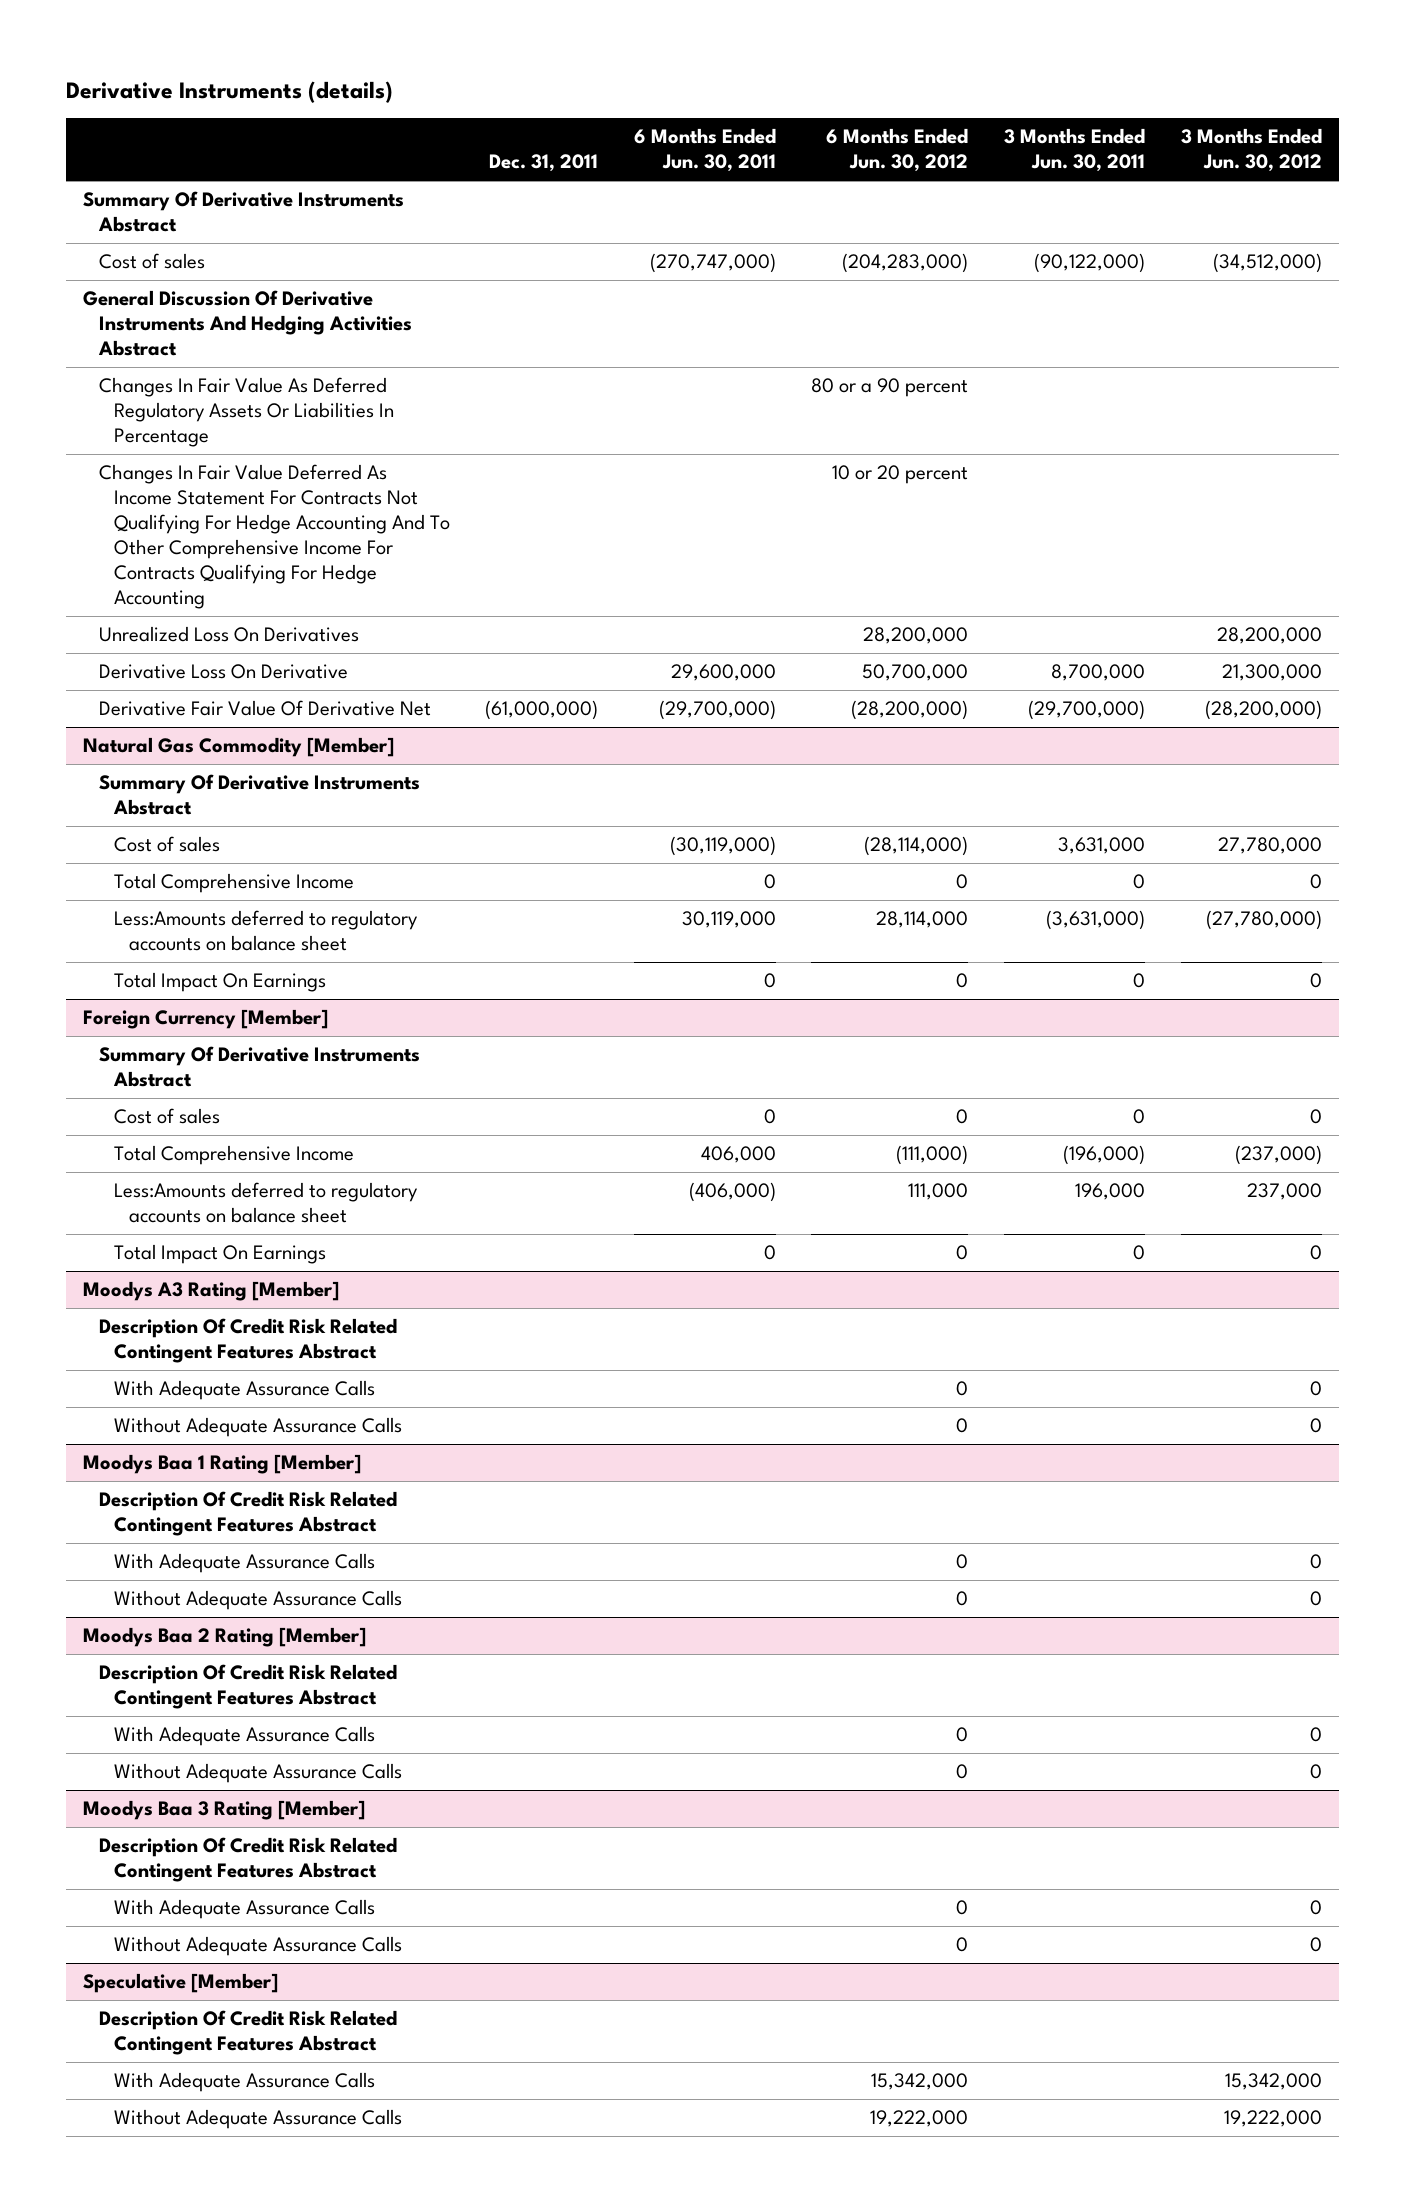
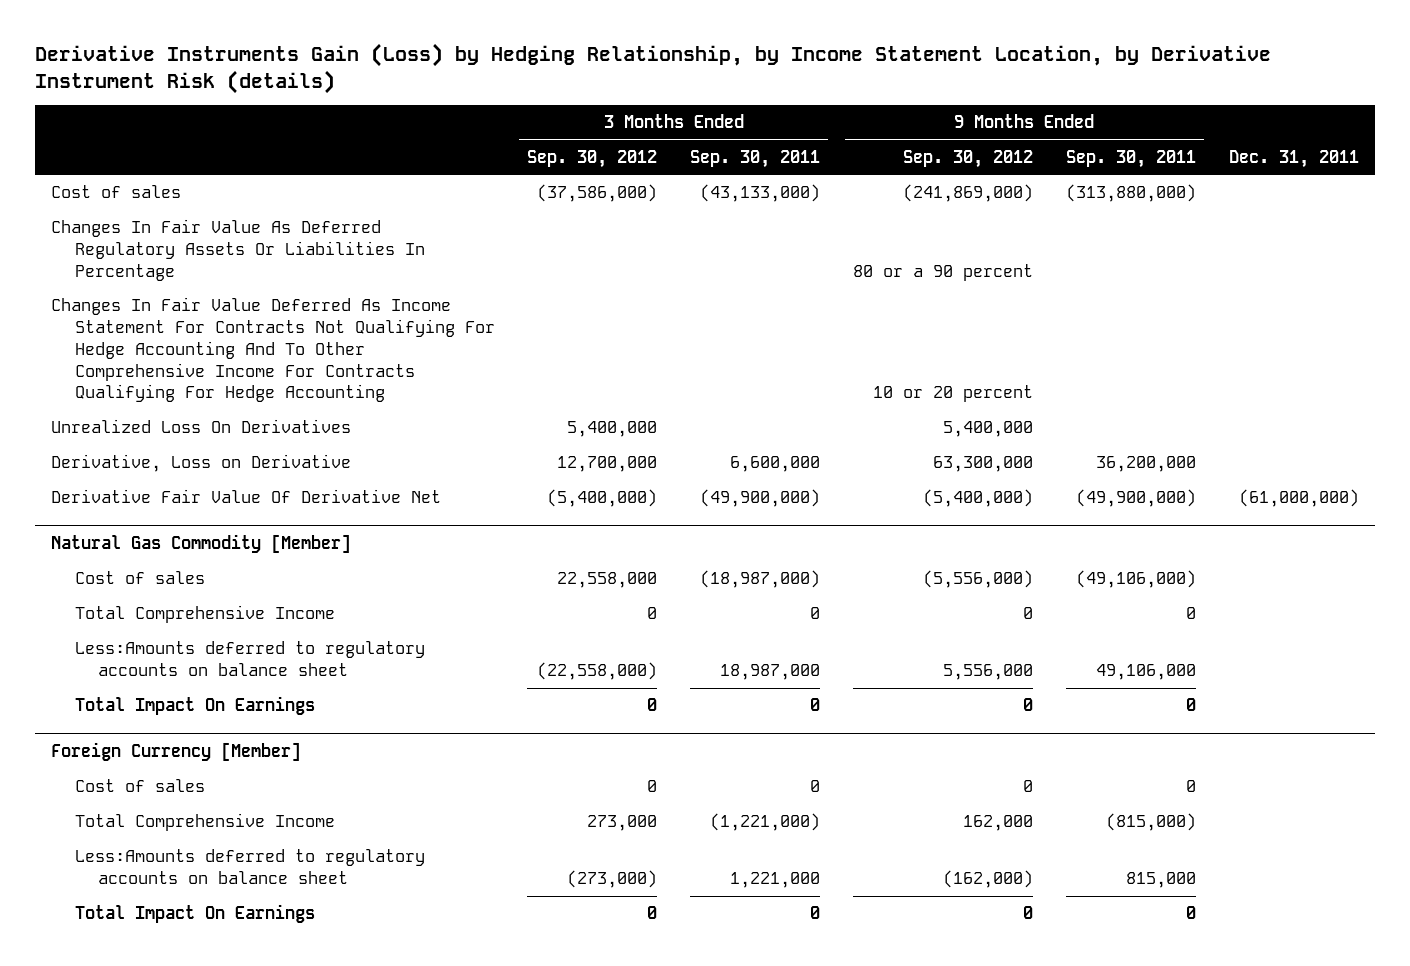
- Derivative Instruments (details)
+ Derivative Instruments Gain (Loss) by Hedging Relationship, by Income Statement Location, by Derivative Instrument Risk (details)
- | Dec. 31, 2011 | 6 Months Ended Jun. 30, 2011 | 6 Months Ended Jun. 30, 2012 | 3 Months Ended Jun. 30, 2011 | 3 Months Ended Jun. 30, 2012
+ | 3 Months Ended Sep. 30, 2012 | 3 Months Ended Sep. 30, 2011 | 9 Months Ended Sep. 30, 2012 | 9 Months Ended Sep. 30, 2011 | Dec. 31, 2011
- Summary Of Derivative Instruments Abstract
- General Discussion Of Derivative Instruments And Hedging Activities Abstract
- Derivative Loss On Derivative | | 29,600,000 | 50,700,000 | 8,700,000 | 21,300,000
+ Derivative, Loss on Derivative | 12,700,000 | 6,600,000 | 63,300,000 | 36,200,000 |
@ Natural Gas Commodity [Member]
- Summary Of Derivative Instruments Abstract
@ Foreign Currency [Member]
- Summary Of Derivative Instruments Abstract
- Moodys A3 Rating [Member]
- Description Of Credit Risk Related Contingent Features Abstract
- With Adequate Assurance Calls | | | 0 | | 0
- Without Adequate Assurance Calls | | | 0 | | 0
- Moodys Baa 1 Rating [Member]
- Description Of Credit Risk Related Contingent Features Abstract
- With Adequate Assurance Calls | | | 0 | | 0
- Without Adequate Assurance Calls | | | 0 | | 0
- Moodys Baa 2 Rating [Member]
- Description Of Credit Risk Related Contingent Features Abstract
- With Adequate Assurance Calls | | | 0 | | 0
- Without Adequate Assurance Calls | | | 0 | | 0
- Moodys Baa 3 Rating [Member]
- Description Of Credit Risk Related Contingent Features Abstract
- With Adequate Assurance Calls | | | 0 | | 0
- Without Adequate Assurance Calls | | | 0 | | 0
- Speculative [Member]
- Description Of Credit Risk Related Contingent Features Abstract
- With Adequate Assurance Calls | | | 15,342,000 | | 15,342,000
- Without Adequate Assurance Calls | | | 19,222,000 | | 19,222,000

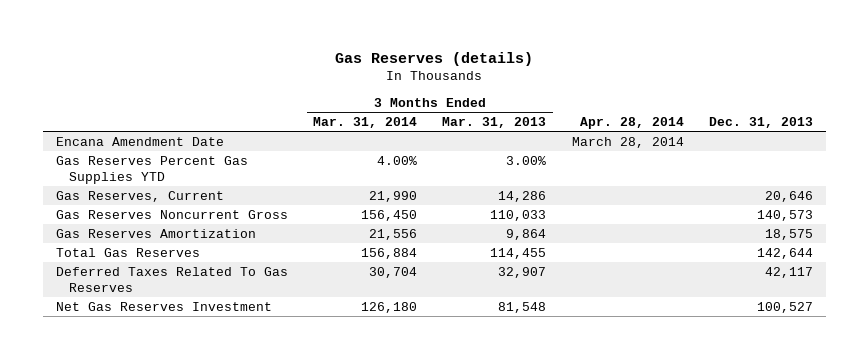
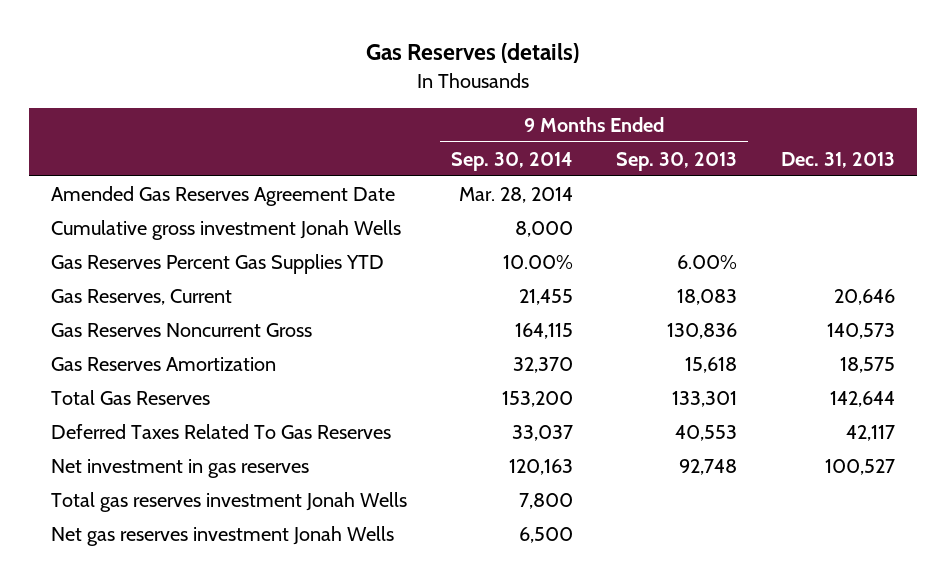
- | 3 Months Ended Mar. 31, 2014 | 3 Months Ended Mar. 31, 2013 | Apr. 28, 2014 | Dec. 31, 2013
+ | 9 Months Ended Sep. 30, 2014 | 9 Months Ended Sep. 30, 2013 | Dec. 31, 2013
- Encana Amendment Date | | | March 28, 2014 |
+ Amended Gas Reserves Agreement Date | Mar. 28, 2014 | |
+ Cumulative gross investment Jonah Wells | 8,000 | |
- Net Gas Reserves Investment | 126,180 | 81,548 | | 100,527
+ Net investment in gas reserves | 120,163 | 92,748 | 100,527
+ Total gas reserves investment Jonah Wells | 7,800 | |
+ Net gas reserves investment Jonah Wells | 6,500 | |

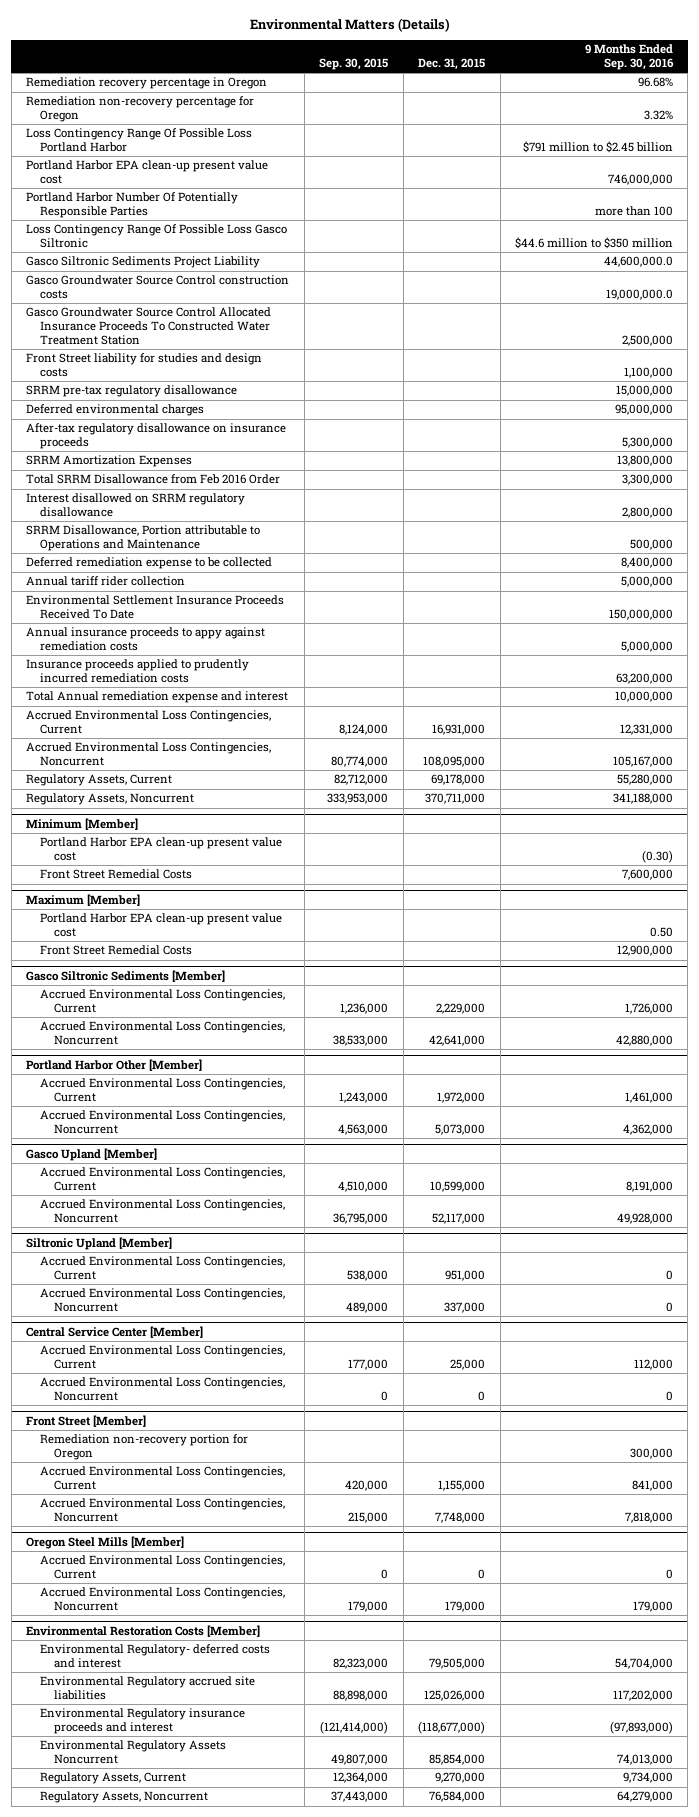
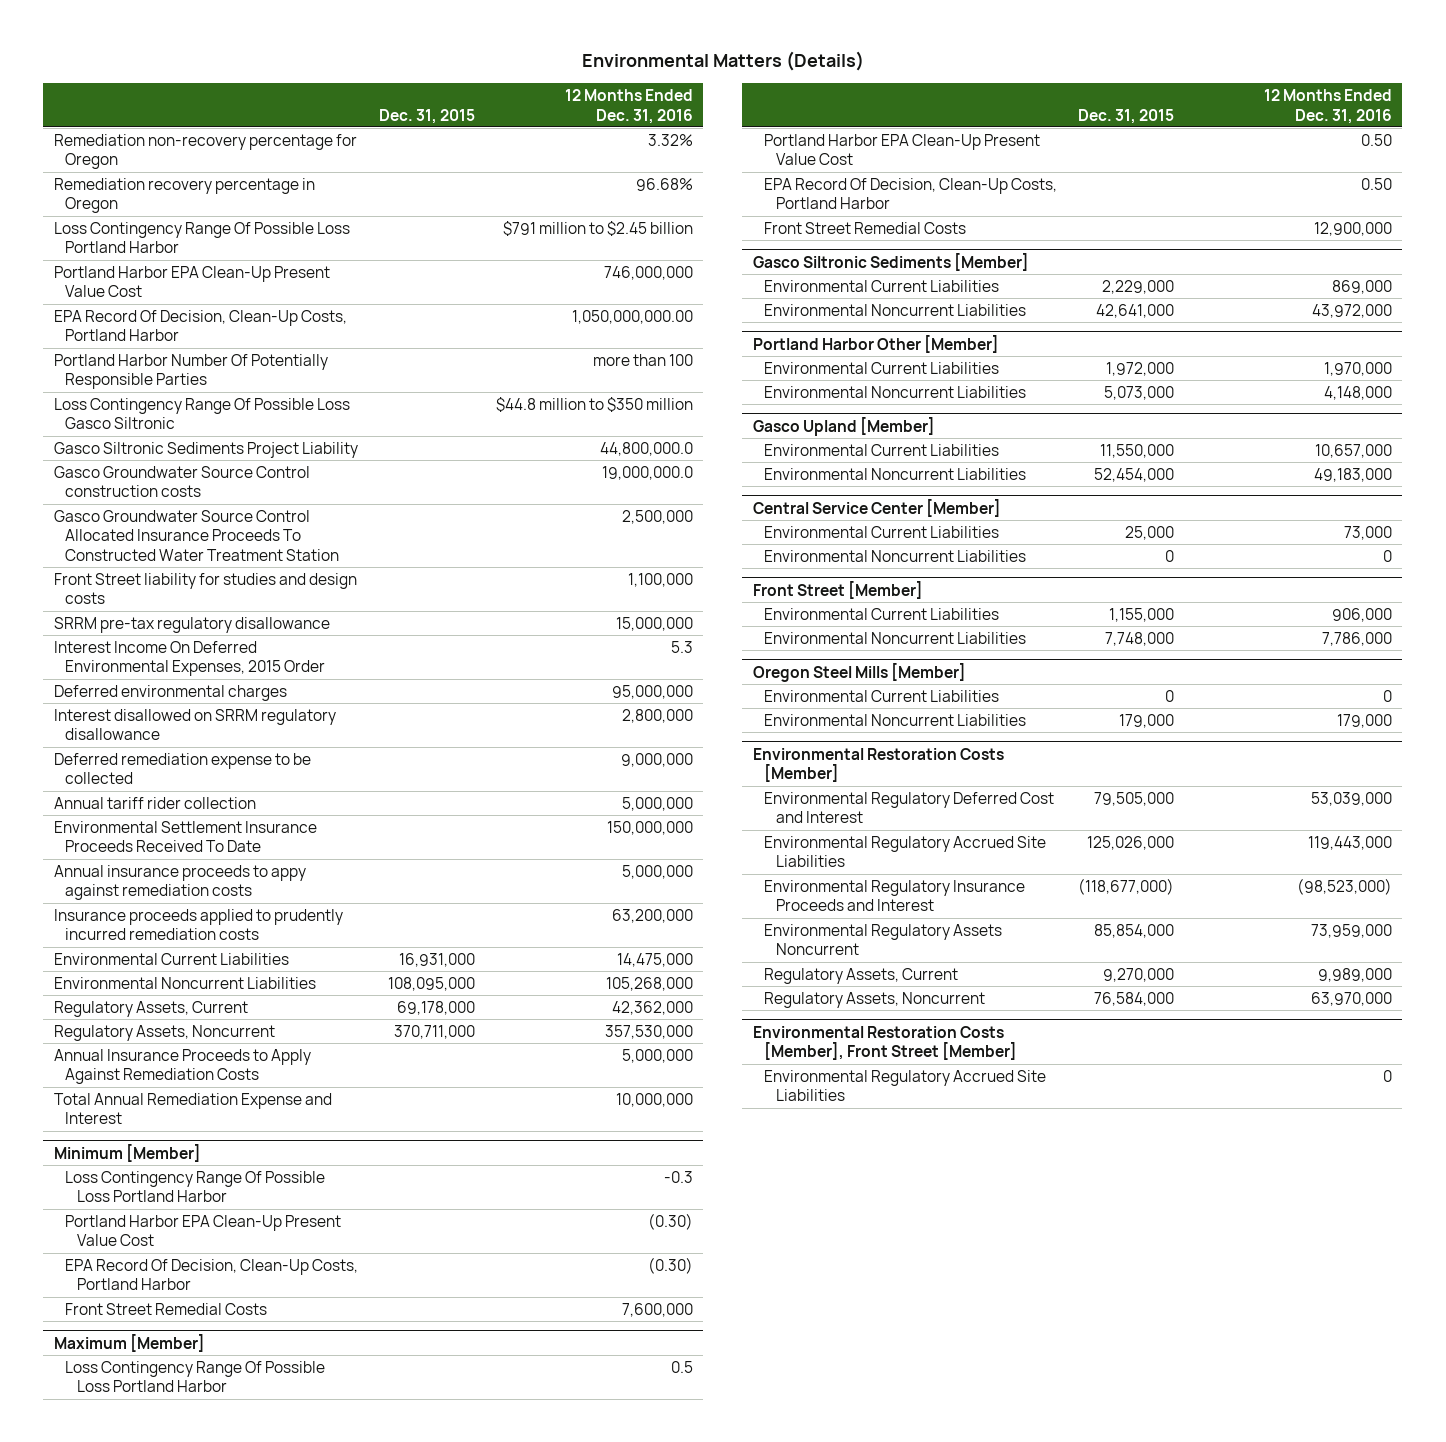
- | Sep. 30, 2015 | Dec. 31, 2015 | 9 Months Ended Sep. 30, 2016
+ | Dec. 31, 2015 | 12 Months Ended Dec. 31, 2016
moved down: Remediation recovery percentage in Oregon | | 96.68%
- Portland Harbor EPA clean-up present value cost | | | 746,000,000
+ Portland Harbor EPA Clean-Up Present Value Cost | | 746,000,000
+ EPA Record Of Decision, Clean-Up Costs, Portland Harbor | | 1,050,000,000.00
+ Interest Income On Deferred Environmental Expenses, 2015 Order | | 5.3
- After-tax regulatory disallowance on insurance proceeds | | | 5,300,000
- SRRM Amortization Expenses | | | 13,800,000
- Total SRRM Disallowance from Feb 2016 Order | | | 3,300,000
- SRRM Disallowance, Portion attributable to Operations and Maintenance | | | 500,000
- Total Annual remediation expense and interest | | | 10,000,000
- Accrued Environmental Loss Contingencies, Current | 8,124,000 | 16,931,000 | 12,331,000
- Accrued Environmental Loss Contingencies, Noncurrent | 80,774,000 | 108,095,000 | 105,167,000
+ Environmental Current Liabilities | 16,931,000 | 14,475,000
+ Environmental Noncurrent Liabilities | 108,095,000 | 105,268,000
+ Annual Insurance Proceeds to Apply Against Remediation Costs | | 5,000,000
+ Total Annual Remediation Expense and Interest | | 10,000,000
@ Minimum [Member]
- Portland Harbor EPA clean-up present value cost | | | (0.30)
+ Loss Contingency Range Of Possible Loss Portland Harbor | | -0.3
+ Portland Harbor EPA Clean-Up Present Value Cost | | (0.30)
+ EPA Record Of Decision, Clean-Up Costs, Portland Harbor | | (0.30)
@ Maximum [Member]
- Portland Harbor EPA clean-up present value cost | | | 0.50
+ Loss Contingency Range Of Possible Loss Portland Harbor | | 0.5
+ Portland Harbor EPA Clean-Up Present Value Cost | | 0.50
+ EPA Record Of Decision, Clean-Up Costs, Portland Harbor | | 0.50
@ Gasco Siltronic Sediments [Member]
- Accrued Environmental Loss Contingencies, Current | 1,236,000 | 2,229,000 | 1,726,000
- Accrued Environmental Loss Contingencies, Noncurrent | 38,533,000 | 42,641,000 | 42,880,000
+ Environmental Current Liabilities | 2,229,000 | 869,000
+ Environmental Noncurrent Liabilities | 42,641,000 | 43,972,000
@ Portland Harbor Other [Member]
- Accrued Environmental Loss Contingencies, Current | 1,243,000 | 1,972,000 | 1,461,000
- Accrued Environmental Loss Contingencies, Noncurrent | 4,563,000 | 5,073,000 | 4,362,000
+ Environmental Current Liabilities | 1,972,000 | 1,970,000
+ Environmental Noncurrent Liabilities | 5,073,000 | 4,148,000
@ Gasco Upland [Member]
- Accrued Environmental Loss Contingencies, Current | 4,510,000 | 10,599,000 | 8,191,000
- Accrued Environmental Loss Contingencies, Noncurrent | 36,795,000 | 52,117,000 | 49,928,000
- Siltronic Upland [Member]
- Accrued Environmental Loss Contingencies, Current | 538,000 | 951,000 | 0
- Accrued Environmental Loss Contingencies, Noncurrent | 489,000 | 337,000 | 0
@ Gasco Upland [Member]
+ Environmental Current Liabilities | 11,550,000 | 10,657,000
+ Environmental Noncurrent Liabilities | 52,454,000 | 49,183,000
@ Central Service Center [Member]
- Accrued Environmental Loss Contingencies, Current | 177,000 | 25,000 | 112,000
- Accrued Environmental Loss Contingencies, Noncurrent | 0 | 0 | 0
+ Environmental Current Liabilities | 25,000 | 73,000
+ Environmental Noncurrent Liabilities | 0 | 0
@ Front Street [Member]
- Remediation non-recovery portion for Oregon | | | 300,000
- Accrued Environmental Loss Contingencies, Current | 420,000 | 1,155,000 | 841,000
- Accrued Environmental Loss Contingencies, Noncurrent | 215,000 | 7,748,000 | 7,818,000
+ Environmental Current Liabilities | 1,155,000 | 906,000
+ Environmental Noncurrent Liabilities | 7,748,000 | 7,786,000
@ Oregon Steel Mills [Member]
- Accrued Environmental Loss Contingencies, Current | 0 | 0 | 0
- Accrued Environmental Loss Contingencies, Noncurrent | 179,000 | 179,000 | 179,000
+ Environmental Current Liabilities | 0 | 0
+ Environmental Noncurrent Liabilities | 179,000 | 179,000
@ Environmental Restoration Costs [Member]
- Environmental Regulatory- deferred costs and interest | 82,323,000 | 79,505,000 | 54,704,000
- Environmental Regulatory accrued site liabilities | 88,898,000 | 125,026,000 | 117,202,000
- Environmental Regulatory insurance proceeds and interest | (121,414,000) | (118,677,000) | (97,893,000)
+ Environmental Regulatory Deferred Cost and Interest | 79,505,000 | 53,039,000
+ Environmental Regulatory Accrued Site Liabilities | 125,026,000 | 119,443,000
+ Environmental Regulatory Insurance Proceeds and Interest | (118,677,000) | (98,523,000)
+ Environmental Restoration Costs [Member], Front Street [Member]
+ Environmental Regulatory Accrued Site Liabilities | | 0

